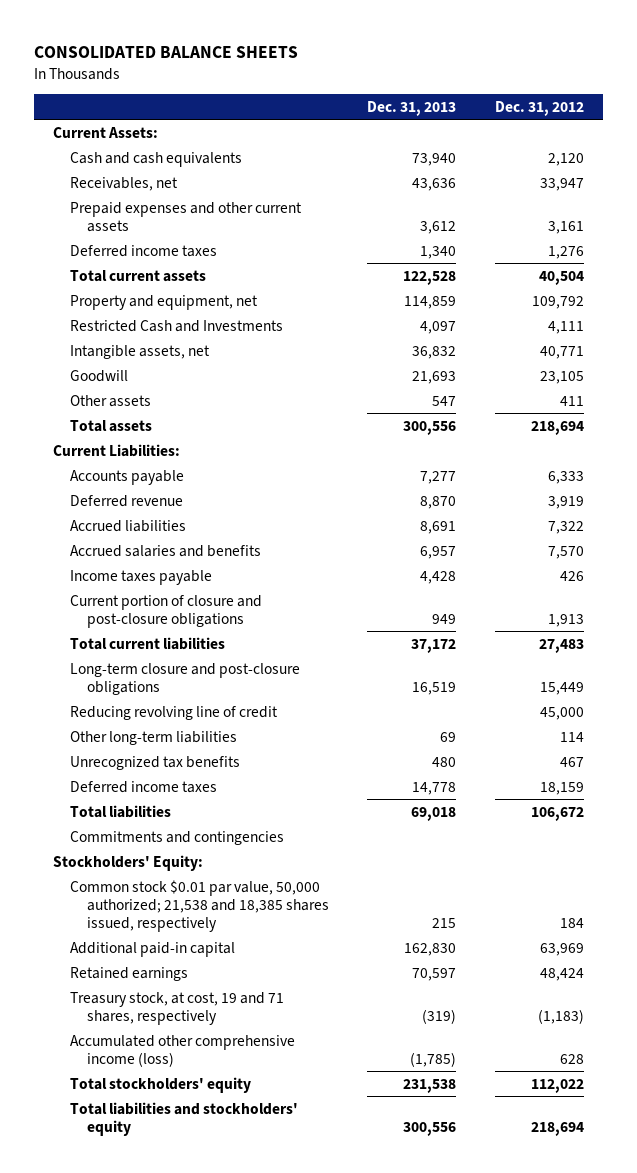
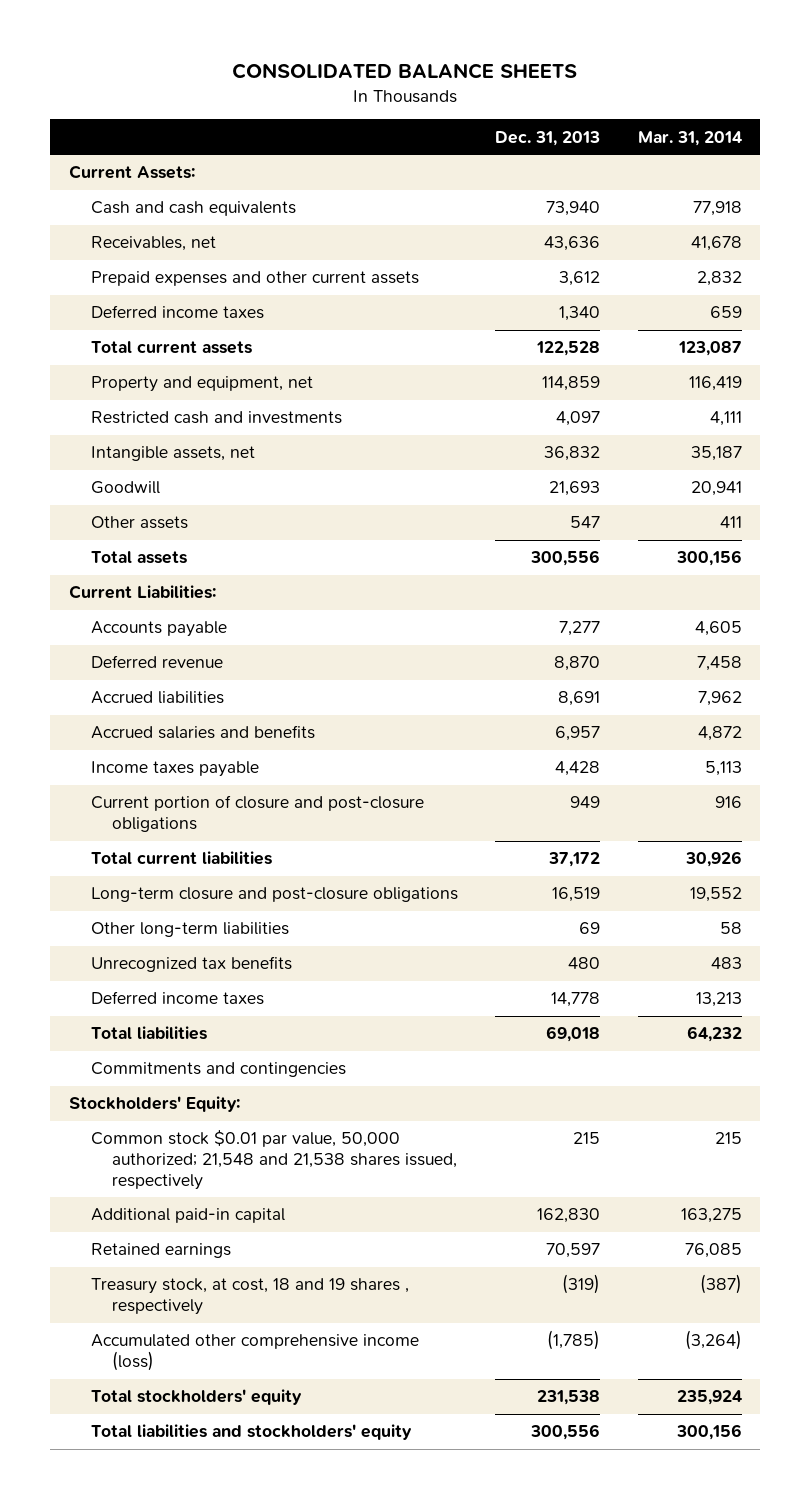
- | Dec. 31, 2013 | Dec. 31, 2012
+ | Dec. 31, 2013 | Mar. 31, 2014
- Restricted Cash and Investments | 4,097 | 4,111
+ Restricted cash and investments | 4,097 | 4,111
- Reducing revolving line of credit | | 45,000
- Common stock $0.01 par value, 50,000 authorized; 21,538 and 18,385 shares issued, respectively | 215 | 184
+ Common stock $0.01 par value, 50,000 authorized; 21,548 and 21,538 shares issued, respectively | 215 | 215
- Treasury stock, at cost, 19 and 71 shares, respectively | (319) | (1,183)
+ Treasury stock, at cost, 18 and 19 shares , respectively | (319) | (387)

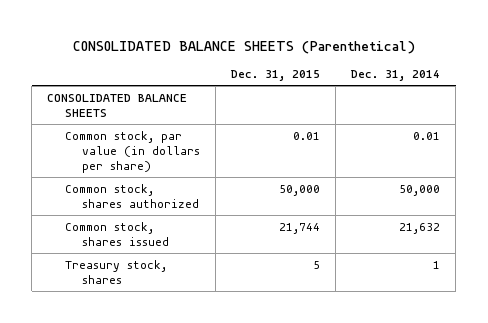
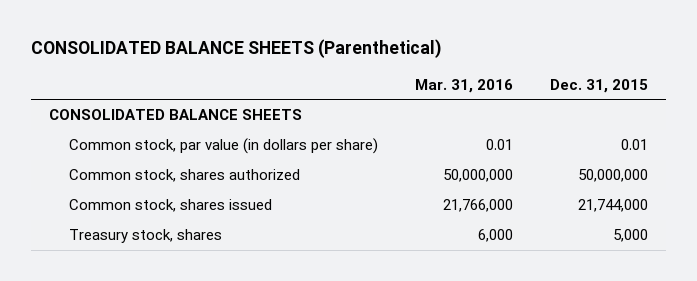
- | Dec. 31, 2015 | Dec. 31, 2014
+ | Mar. 31, 2016 | Dec. 31, 2015
- Common stock, shares authorized | 50,000 | 50,000
- Common stock, shares issued | 21,744 | 21,632
- Treasury stock, shares | 5 | 1
+ Common stock, shares authorized | 50,000,000 | 50,000,000
+ Common stock, shares issued | 21,766,000 | 21,744,000
+ Treasury stock, shares | 6,000 | 5,000

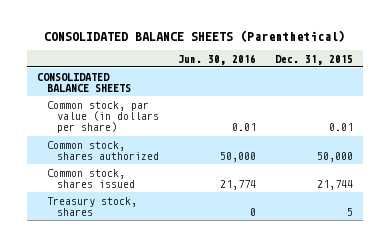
- | Mar. 31, 2016 | Dec. 31, 2015
+ | Jun. 30, 2016 | Dec. 31, 2015
- Common stock, shares authorized | 50,000,000 | 50,000,000
- Common stock, shares issued | 21,766,000 | 21,744,000
- Treasury stock, shares | 6,000 | 5,000
+ Common stock, shares authorized | 50,000 | 50,000
+ Common stock, shares issued | 21,774 | 21,744
+ Treasury stock, shares | 0 | 5

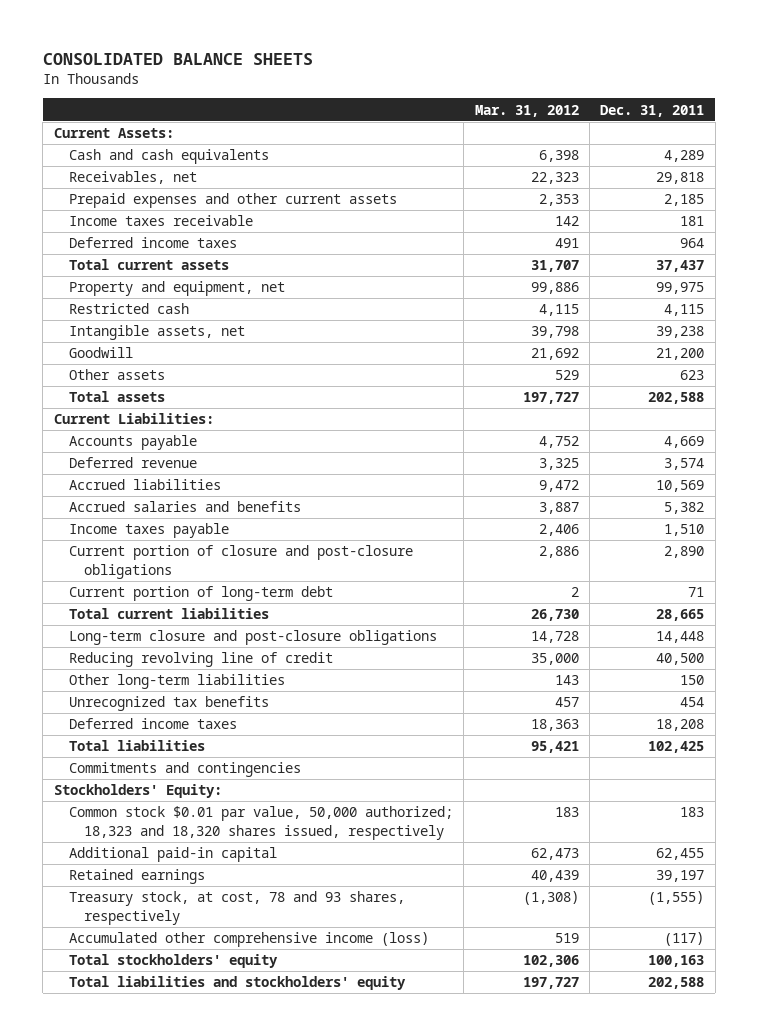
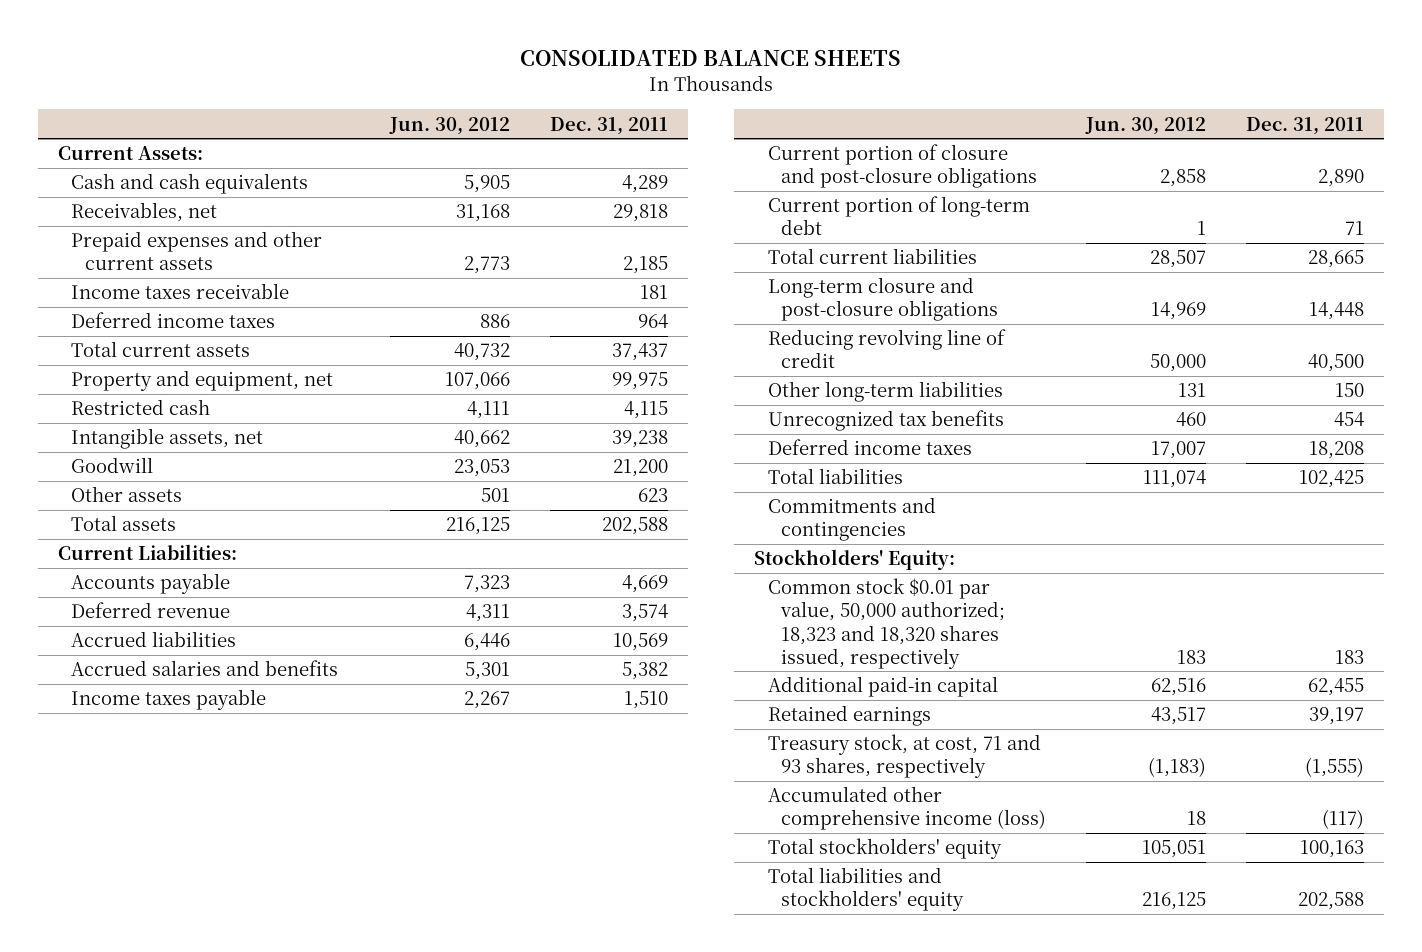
- | Mar. 31, 2012 | Dec. 31, 2011
+ | Jun. 30, 2012 | Dec. 31, 2011
- Treasury stock, at cost, 78 and 93 shares, respectively | (1,308) | (1,555)
+ Treasury stock, at cost, 71 and 93 shares, respectively | (1,183) | (1,555)

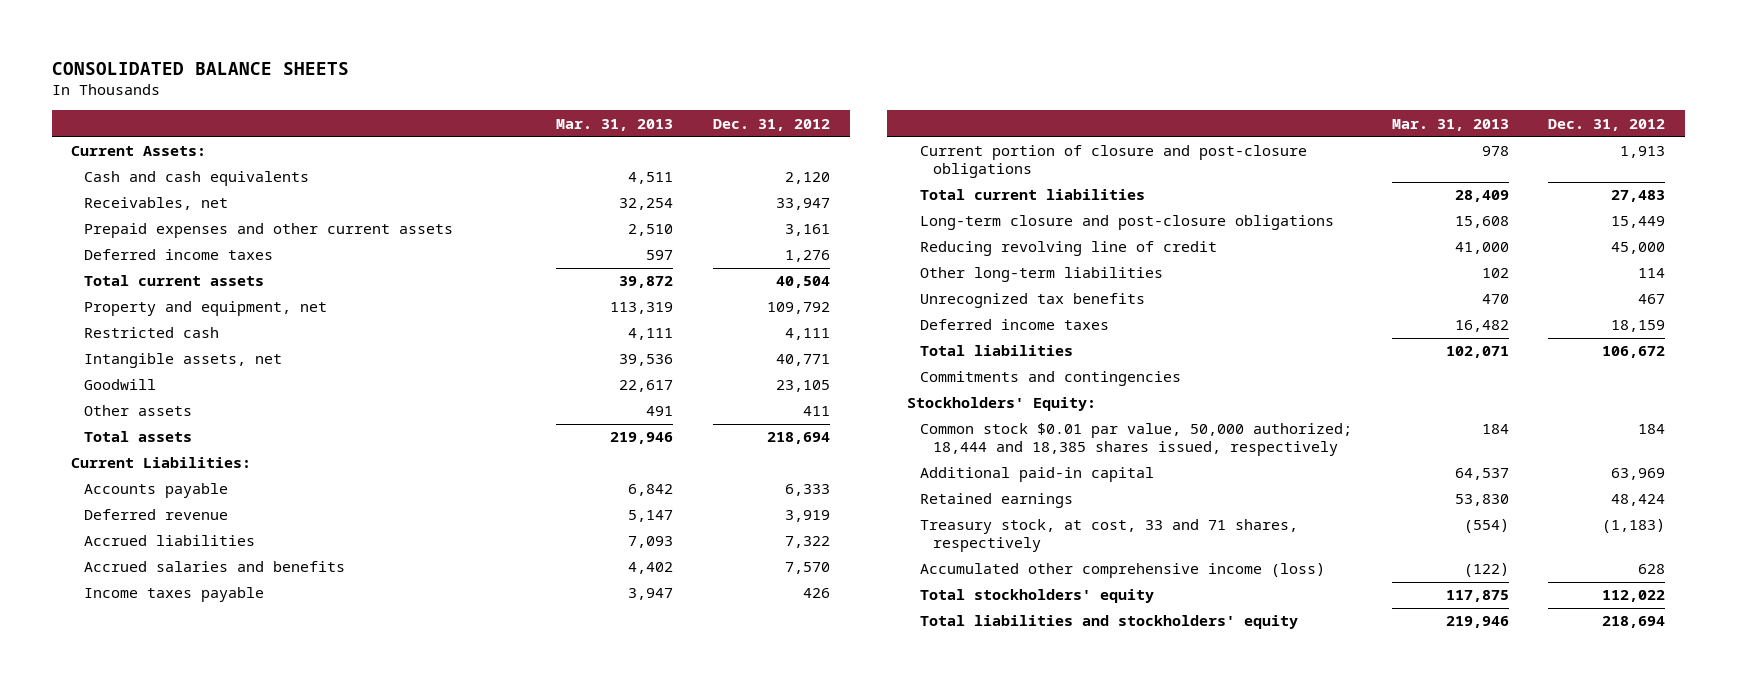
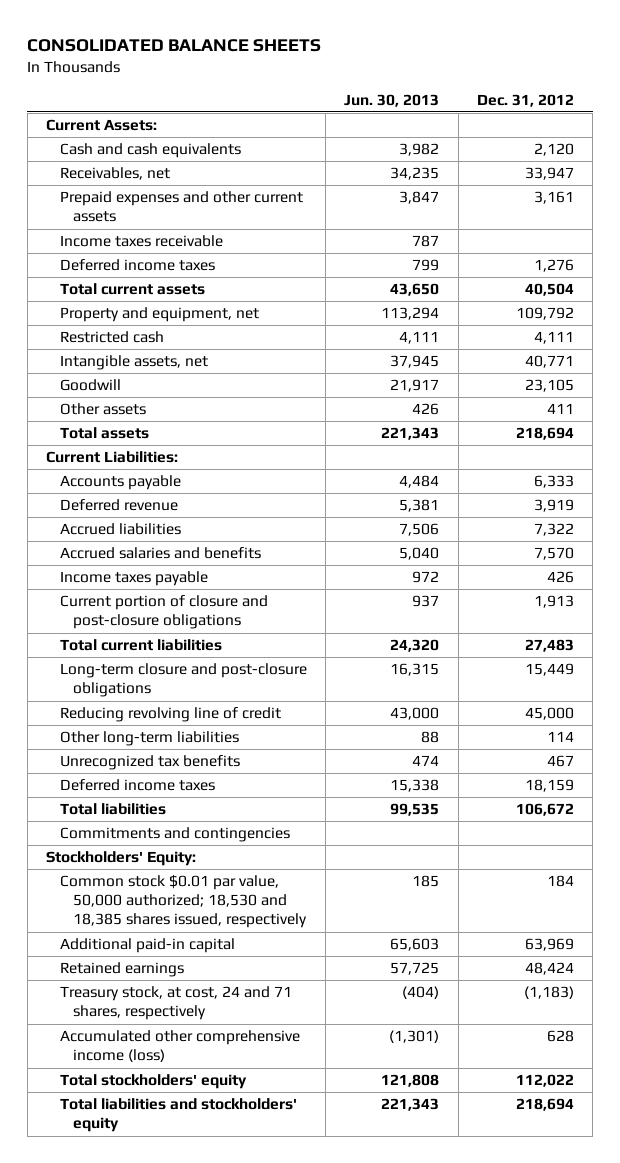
- | Mar. 31, 2013 | Dec. 31, 2012
+ | Jun. 30, 2013 | Dec. 31, 2012
+ Income taxes receivable | 787 |
- Common stock $0.01 par value, 50,000 authorized; 18,444 and 18,385 shares issued, respectively | 184 | 184
+ Common stock $0.01 par value, 50,000 authorized; 18,530 and 18,385 shares issued, respectively | 185 | 184
- Treasury stock, at cost, 33 and 71 shares, respectively | (554) | (1,183)
+ Treasury stock, at cost, 24 and 71 shares, respectively | (404) | (1,183)

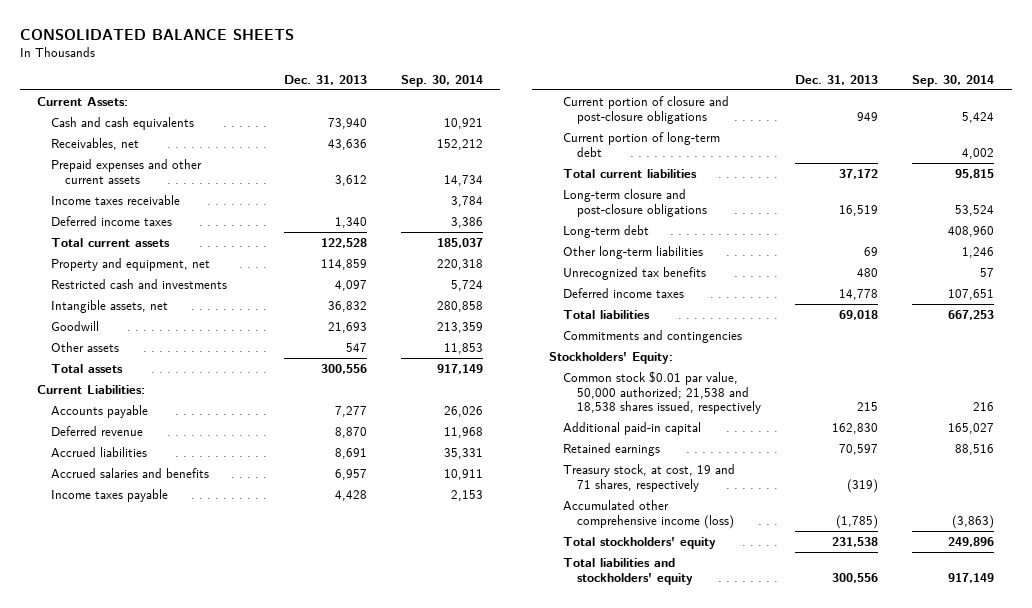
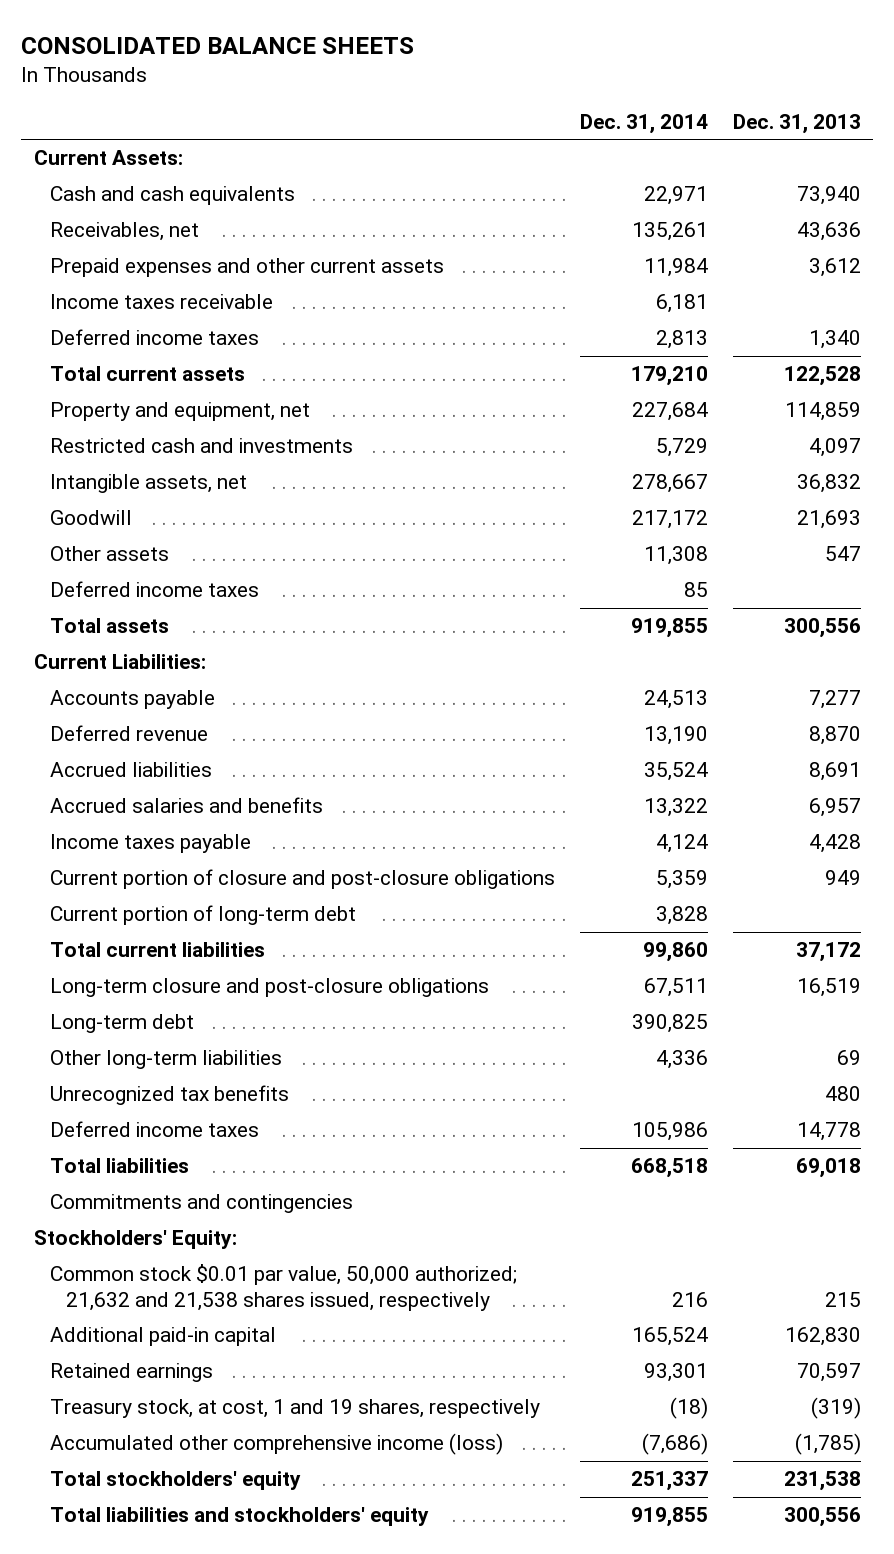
- | Dec. 31, 2013 | Sep. 30, 2014
+ | Dec. 31, 2014 | Dec. 31, 2013
+ Deferred income taxes | 85 |
- Common stock $0.01 par value, 50,000 authorized; 21,538 and 18,538 shares issued, respectively | 215 | 216
+ Common stock $0.01 par value, 50,000 authorized; 21,632 and 21,538 shares issued, respectively | 216 | 215
- Treasury stock, at cost, 19 and 71 shares, respectively | (319) |
+ Treasury stock, at cost, 1 and 19 shares, respectively | (18) | (319)

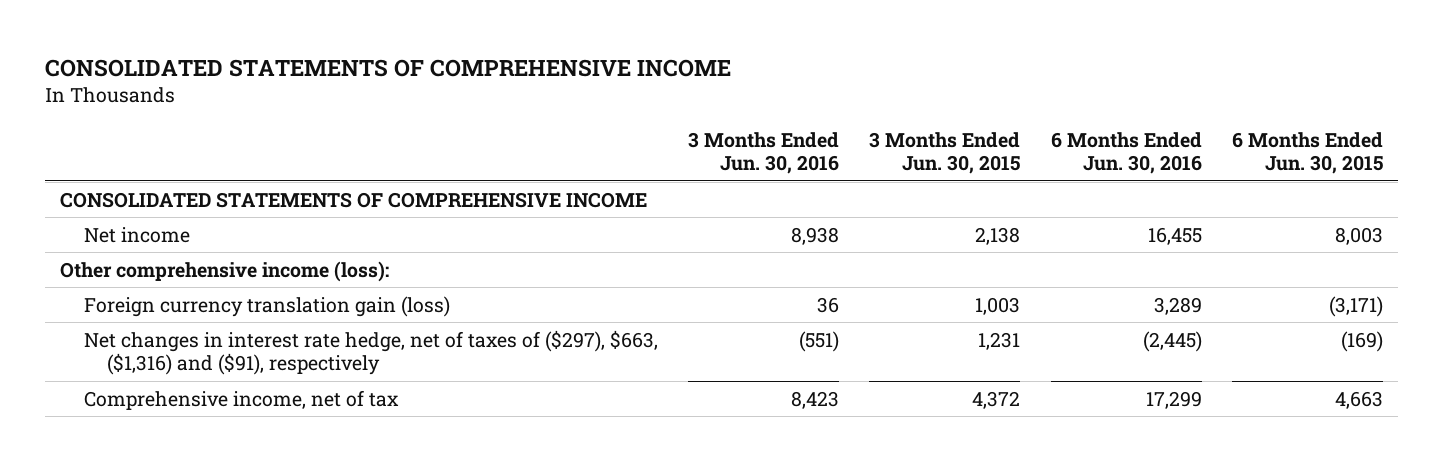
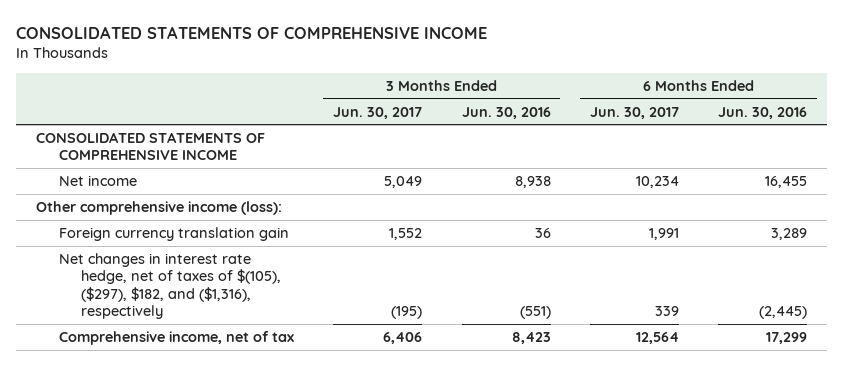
- | 3 Months Ended Jun. 30, 2016 | 3 Months Ended Jun. 30, 2015 | 6 Months Ended Jun. 30, 2016 | 6 Months Ended Jun. 30, 2015
+ | 3 Months Ended Jun. 30, 2017 | 3 Months Ended Jun. 30, 2016 | 6 Months Ended Jun. 30, 2017 | 6 Months Ended Jun. 30, 2016
- Foreign currency translation gain (loss) | 36 | 1,003 | 3,289 | (3,171)
- Net changes in interest rate hedge, net of taxes of ($297), $663, ($1,316) and ($91), respectively | (551) | 1,231 | (2,445) | (169)
+ Foreign currency translation gain | 1,552 | 36 | 1,991 | 3,289
+ Net changes in interest rate hedge, net of taxes of $(105), ($297), $182, and ($1,316), respectively | (195) | (551) | 339 | (2,445)

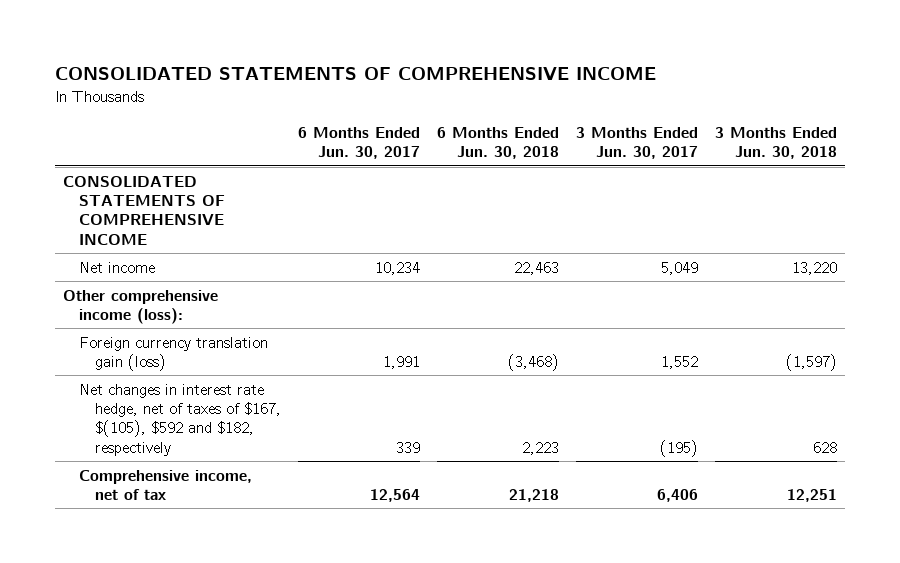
- | 3 Months Ended Jun. 30, 2017 | 3 Months Ended Jun. 30, 2016 | 6 Months Ended Jun. 30, 2017 | 6 Months Ended Jun. 30, 2016
+ | 6 Months Ended Jun. 30, 2017 | 6 Months Ended Jun. 30, 2018 | 3 Months Ended Jun. 30, 2017 | 3 Months Ended Jun. 30, 2018
- Foreign currency translation gain | 1,552 | 36 | 1,991 | 3,289
- Net changes in interest rate hedge, net of taxes of $(105), ($297), $182, and ($1,316), respectively | (195) | (551) | 339 | (2,445)
+ Foreign currency translation gain (loss) | 1,991 | (3,468) | 1,552 | (1,597)
+ Net changes in interest rate hedge, net of taxes of $167, $(105), $592 and $182, respectively | 339 | 2,223 | (195) | 628

